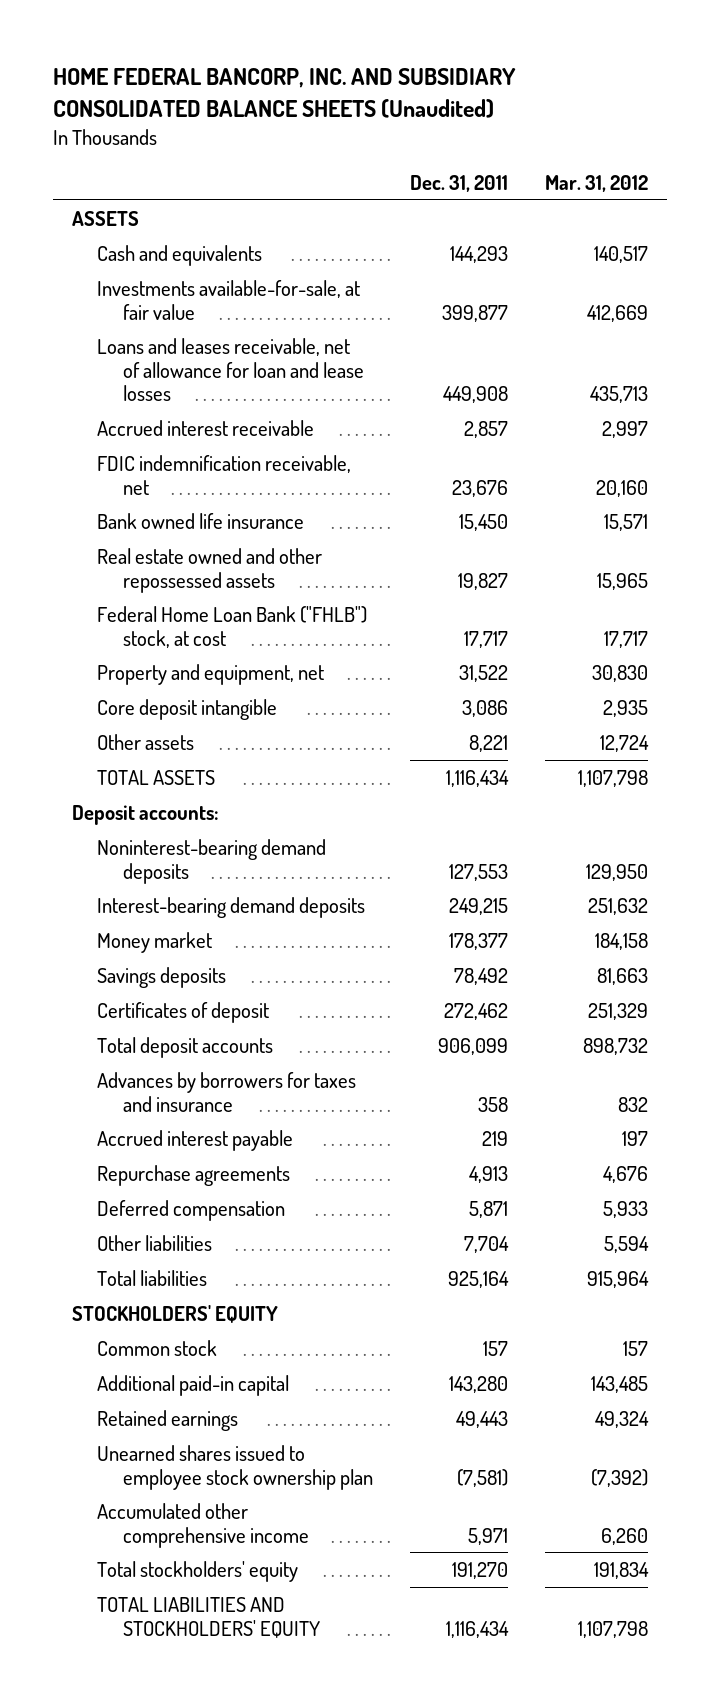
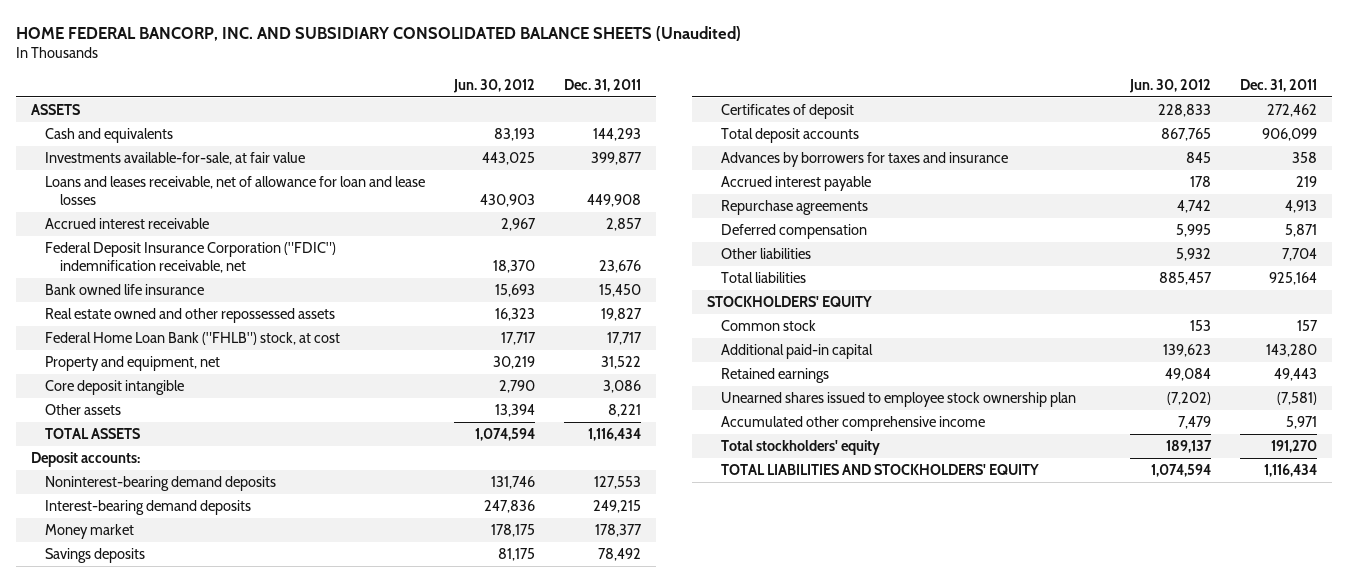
- | Dec. 31, 2011 | Mar. 31, 2012
+ | Jun. 30, 2012 | Dec. 31, 2011
- FDIC indemnification receivable, net | 23,676 | 20,160
+ Federal Deposit Insurance Corporation ("FDIC") indemnification receivable, net | 18,370 | 23,676

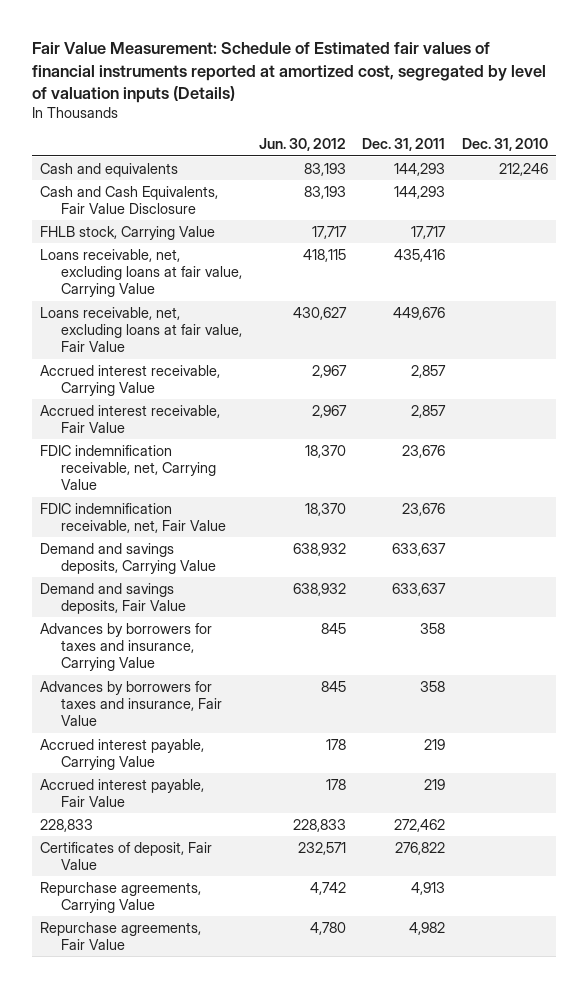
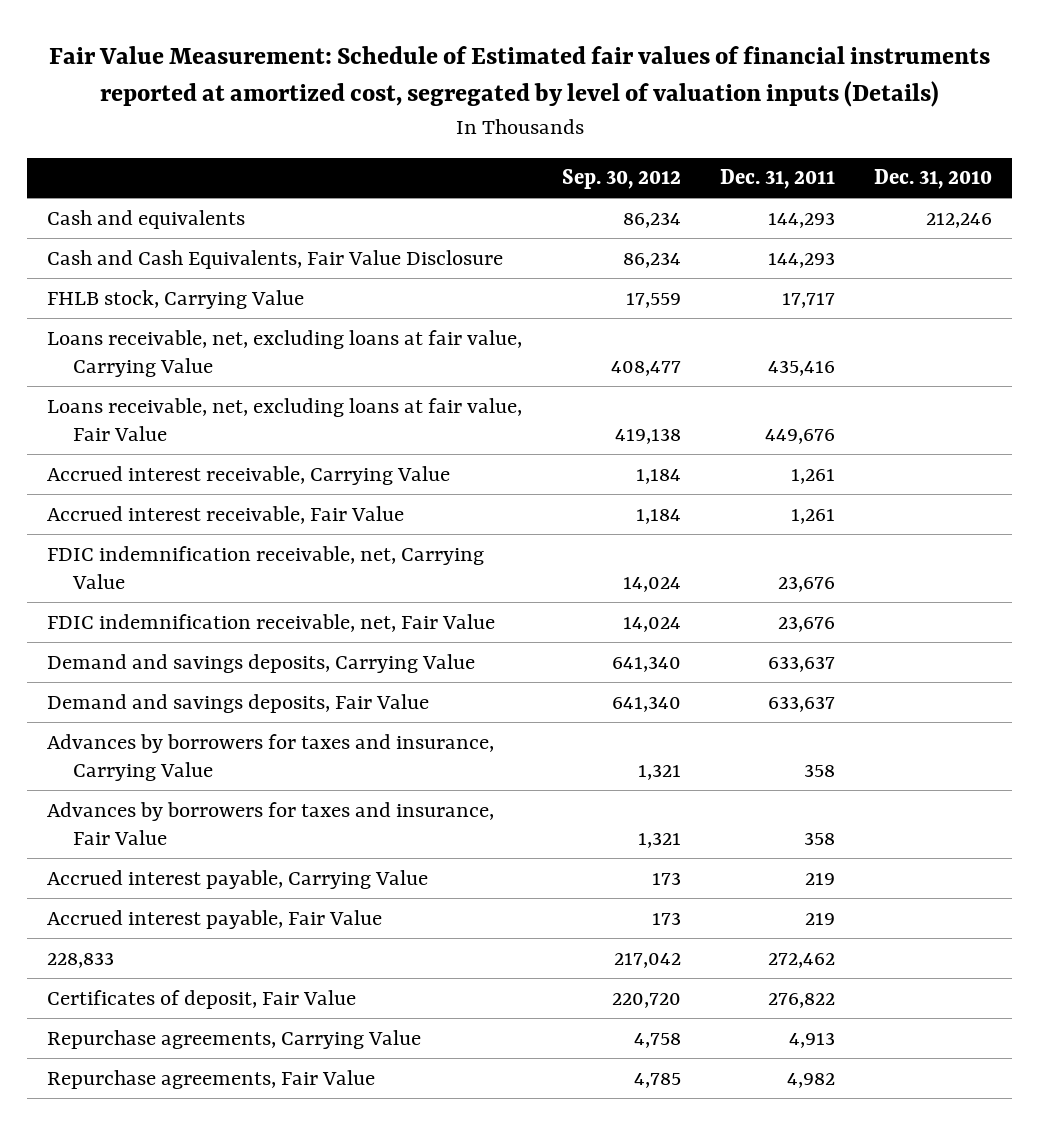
- | Jun. 30, 2012 | Dec. 31, 2011 | Dec. 31, 2010
+ | Sep. 30, 2012 | Dec. 31, 2011 | Dec. 31, 2010
- Accrued interest receivable, Carrying Value | 2,967 | 2,857 |
- Accrued interest receivable, Fair Value | 2,967 | 2,857 |
+ Accrued interest receivable, Carrying Value | 1,184 | 1,261 |
+ Accrued interest receivable, Fair Value | 1,184 | 1,261 |

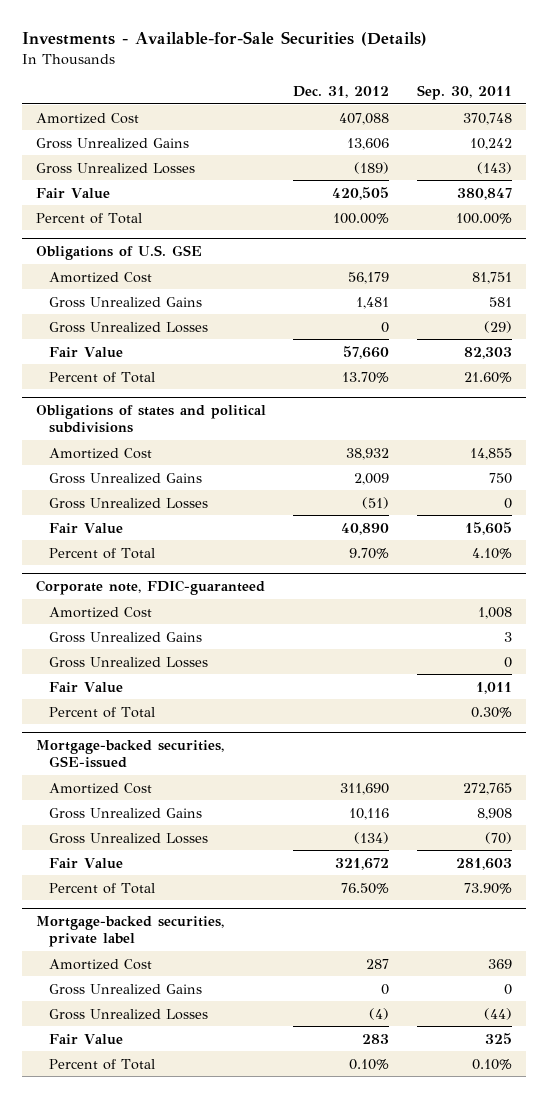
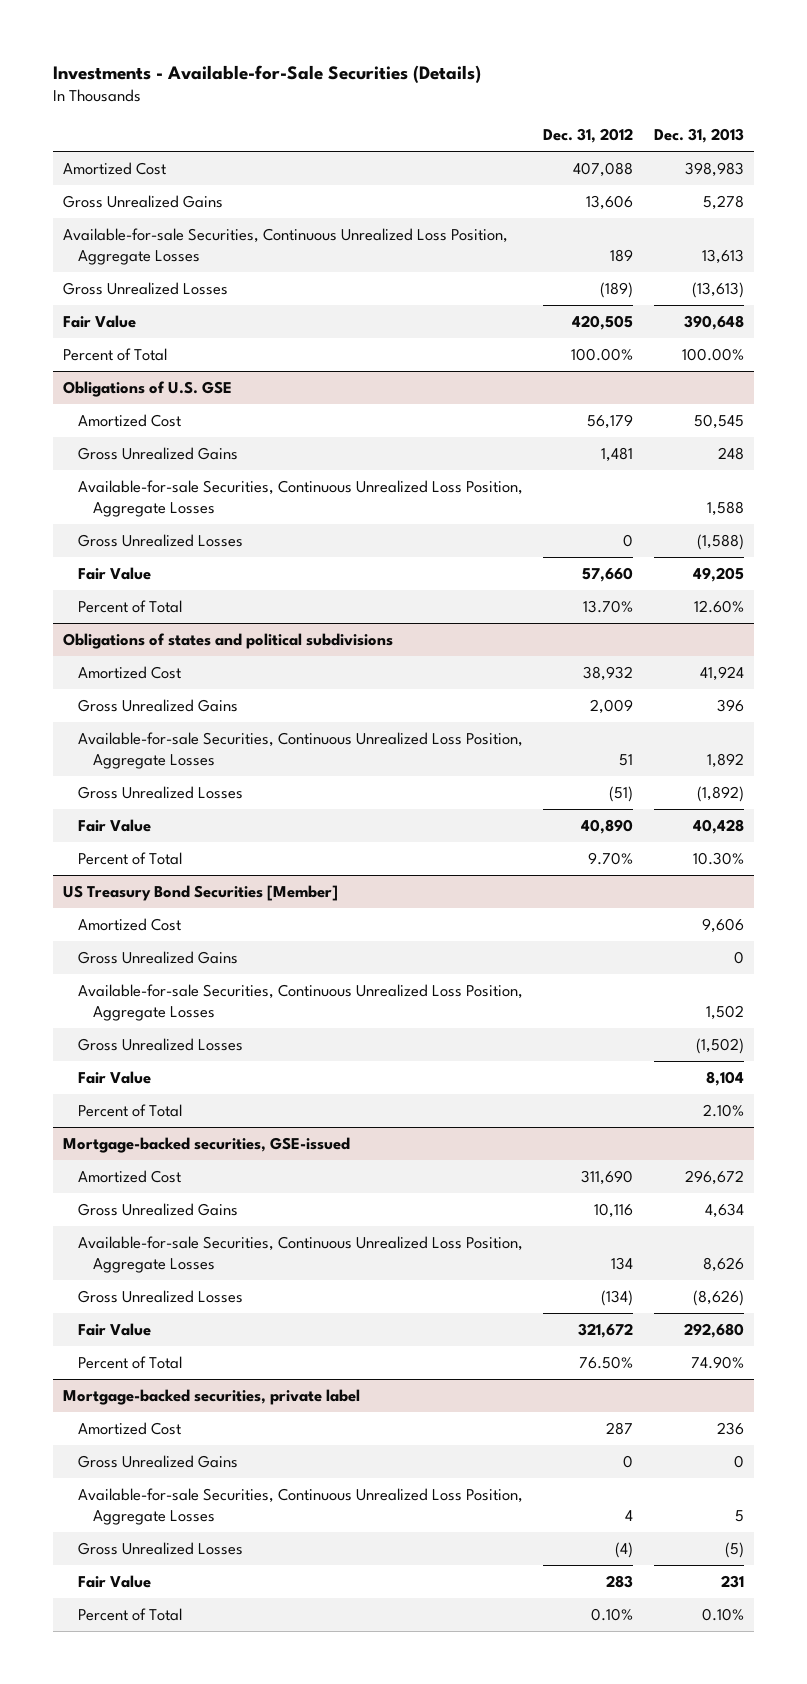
- | Dec. 31, 2012 | Sep. 30, 2011
+ | Dec. 31, 2012 | Dec. 31, 2013
+ Available-for-sale Securities, Continuous Unrealized Loss Position, Aggregate Losses | 189 | 13,613
@ Obligations of U.S. GSE
+ Available-for-sale Securities, Continuous Unrealized Loss Position, Aggregate Losses | | 1,588
@ Obligations of states and political subdivisions
+ Available-for-sale Securities, Continuous Unrealized Loss Position, Aggregate Losses | 51 | 1,892
- Corporate note, FDIC-guaranteed
+ US Treasury Bond Securities [Member]
+ Available-for-sale Securities, Continuous Unrealized Loss Position, Aggregate Losses | | 1,502
@ Mortgage-backed securities, GSE-issued
+ Available-for-sale Securities, Continuous Unrealized Loss Position, Aggregate Losses | 134 | 8,626
@ Mortgage-backed securities, private label
+ Available-for-sale Securities, Continuous Unrealized Loss Position, Aggregate Losses | 4 | 5

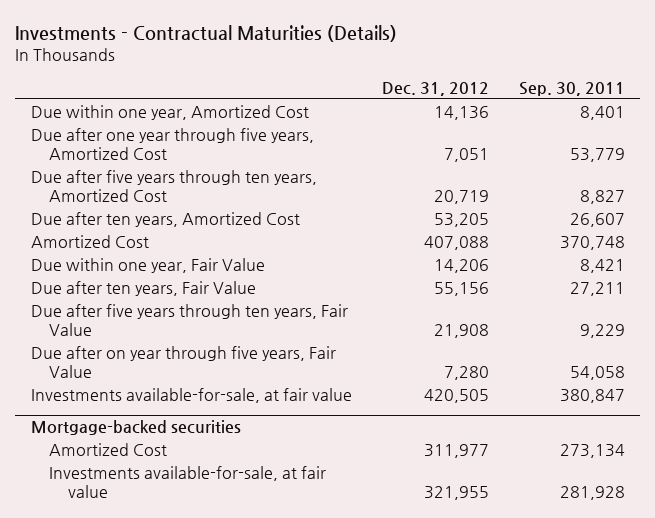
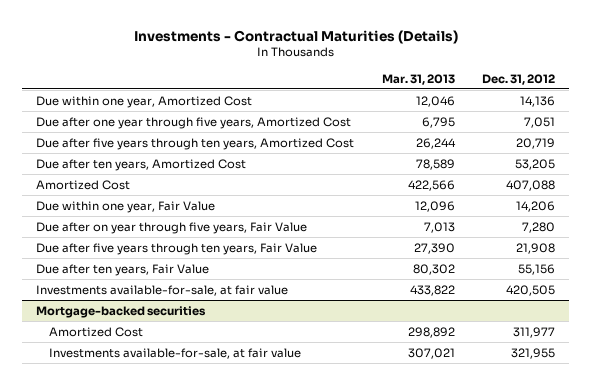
- | Dec. 31, 2012 | Sep. 30, 2011
+ | Mar. 31, 2013 | Dec. 31, 2012
moved down: Due after five years through ten years, Fair Value | 27,390 | 21,908
moved down: Due after ten years, Fair Value | 80,302 | 55,156

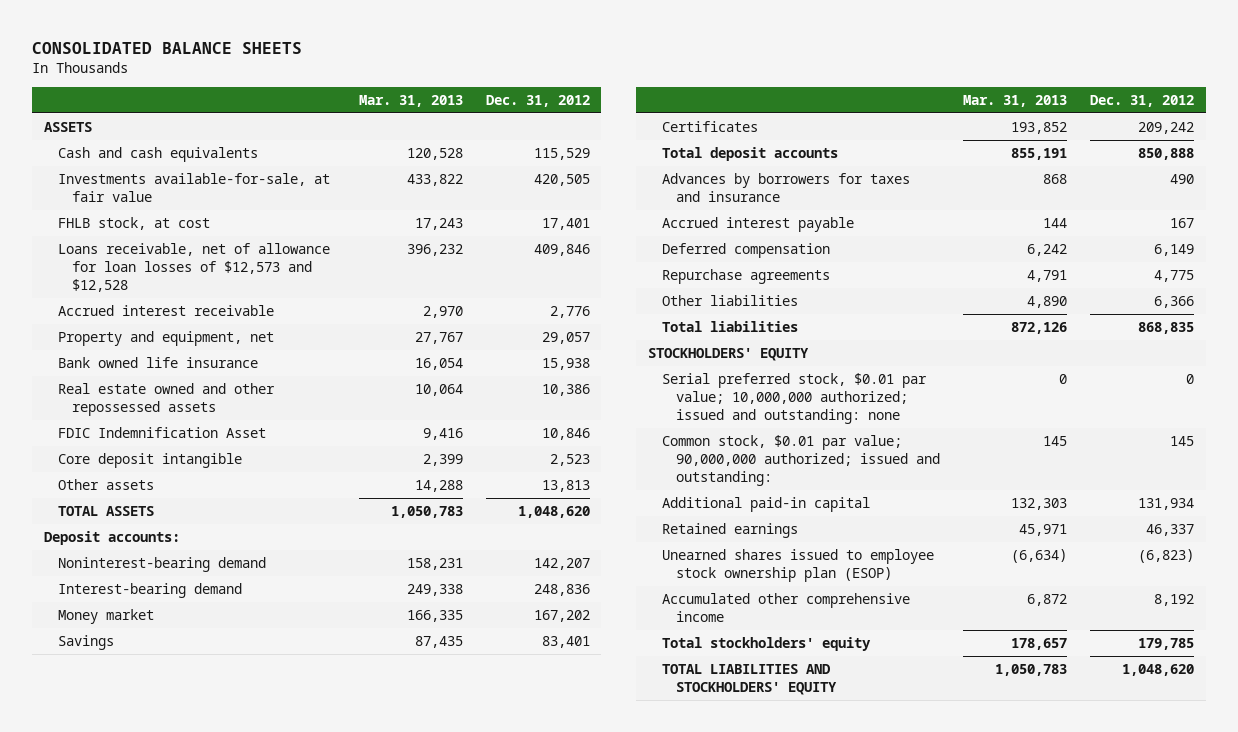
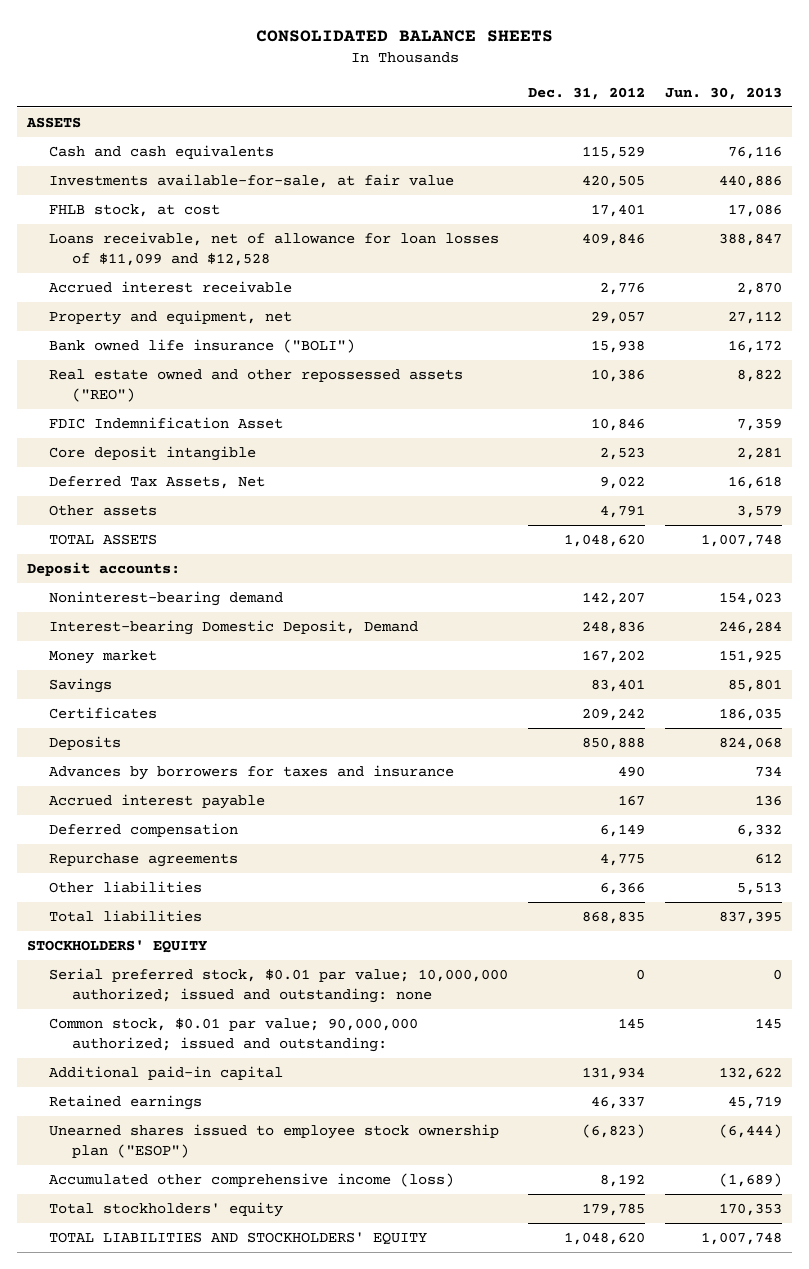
- | Mar. 31, 2013 | Dec. 31, 2012
+ | Dec. 31, 2012 | Jun. 30, 2013
- Loans receivable, net of allowance for loan losses of $12,573 and $12,528 | 396,232 | 409,846
+ Loans receivable, net of allowance for loan losses of $11,099 and $12,528 | 409,846 | 388,847
- Bank owned life insurance | 16,054 | 15,938
- Real estate owned and other repossessed assets | 10,064 | 10,386
+ Bank owned life insurance ("BOLI") | 15,938 | 16,172
+ Real estate owned and other repossessed assets ("REO") | 10,386 | 8,822
- Other assets | 14,288 | 13,813
+ Deferred Tax Assets, Net | 9,022 | 16,618
+ Other assets | 4,791 | 3,579
- Interest-bearing demand | 249,338 | 248,836
+ Interest-bearing Domestic Deposit, Demand | 248,836 | 246,284
- Total deposit accounts | 855,191 | 850,888
+ Deposits | 850,888 | 824,068
- Unearned shares issued to employee stock ownership plan (ESOP) | (6,634) | (6,823)
- Accumulated other comprehensive income | 6,872 | 8,192
+ Unearned shares issued to employee stock ownership plan ("ESOP") | (6,823) | (6,444)
+ Accumulated other comprehensive income (loss) | 8,192 | (1,689)

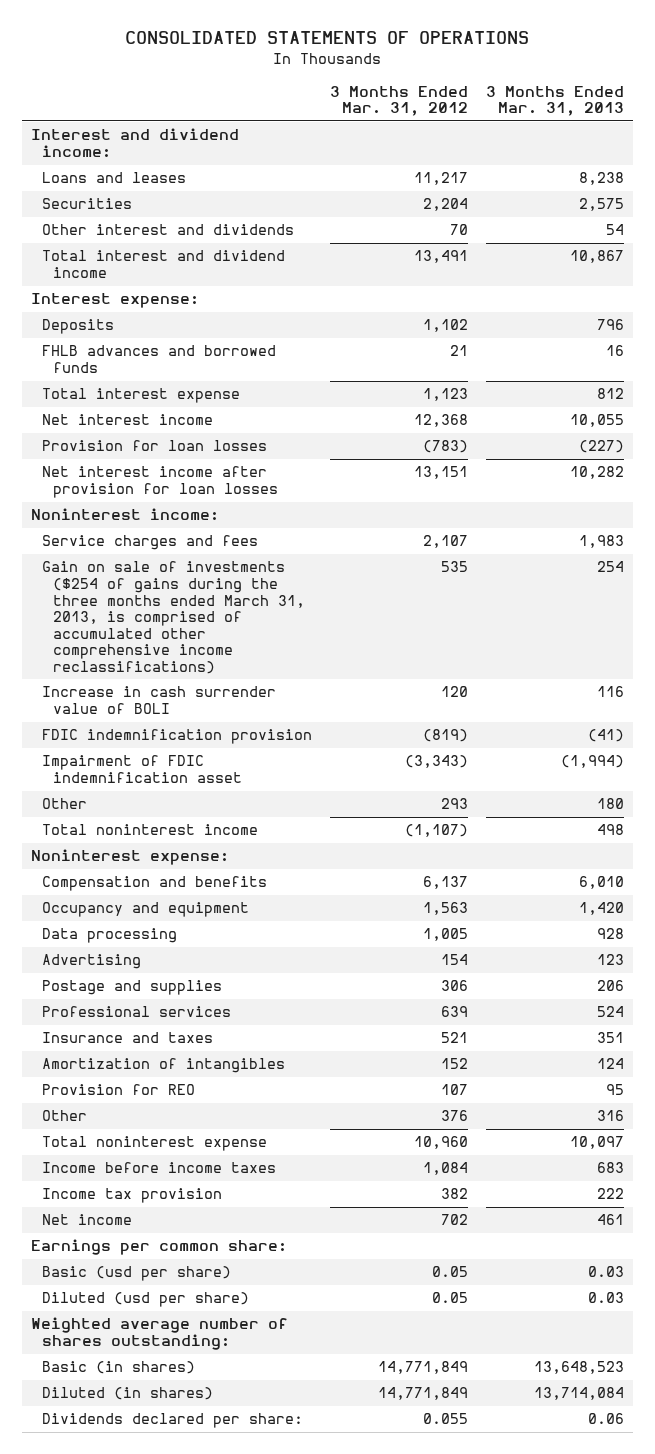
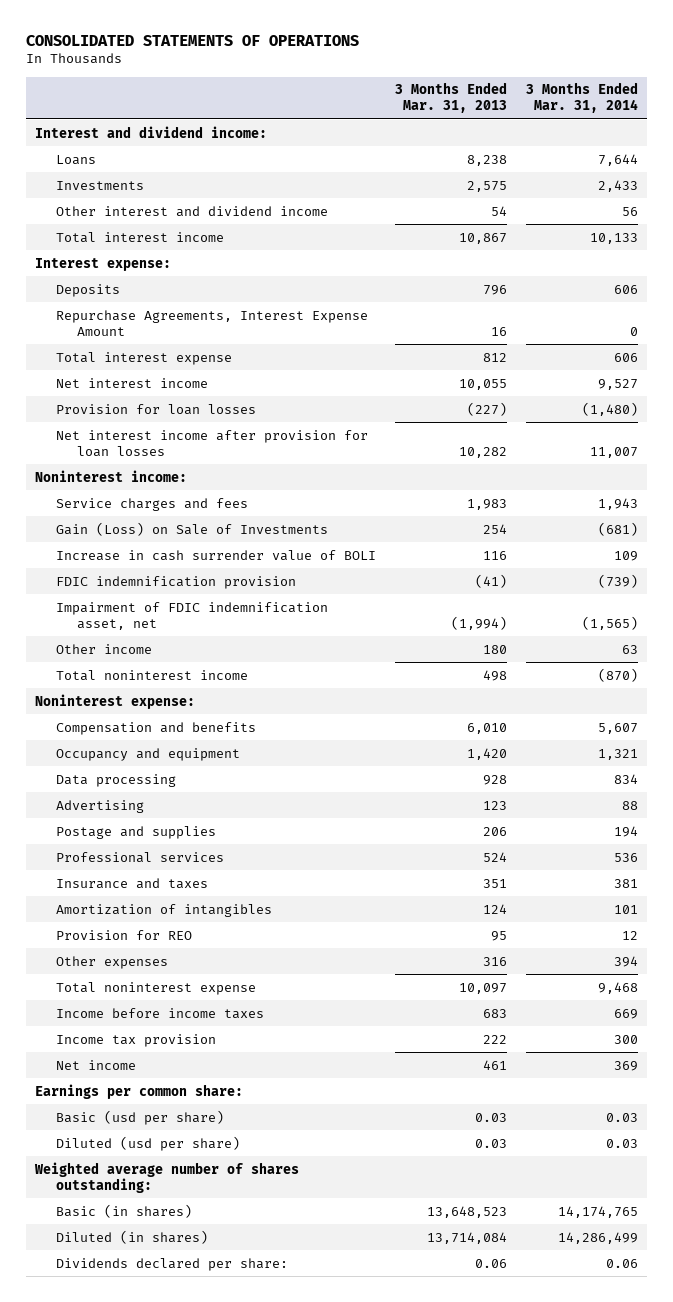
- | 3 Months Ended Mar. 31, 2012 | 3 Months Ended Mar. 31, 2013
+ | 3 Months Ended Mar. 31, 2013 | 3 Months Ended Mar. 31, 2014
- Loans and leases | 11,217 | 8,238
- Securities | 2,204 | 2,575
- Other interest and dividends | 70 | 54
- Total interest and dividend income | 13,491 | 10,867
+ Loans | 8,238 | 7,644
+ Investments | 2,575 | 2,433
+ Other interest and dividend income | 54 | 56
+ Total interest income | 10,867 | 10,133
- FHLB advances and borrowed funds | 21 | 16
+ Repurchase Agreements, Interest Expense Amount | 16 | 0
- Gain on sale of investments ($254 of gains during the three months ended March 31, 2013, is comprised of accumulated other comprehensive income reclassifications) | 535 | 254
+ Gain (Loss) on Sale of Investments | 254 | (681)
- Impairment of FDIC indemnification asset | (3,343) | (1,994)
- Other | 293 | 180
+ Impairment of FDIC indemnification asset, net | (1,994) | (1,565)
+ Other income | 180 | 63
- Other | 376 | 316
+ Other expenses | 316 | 394

